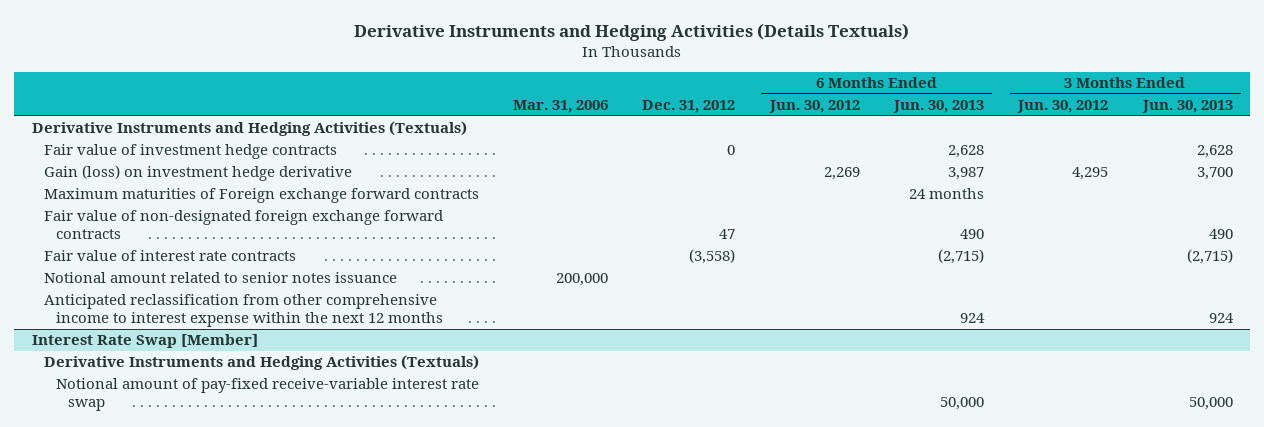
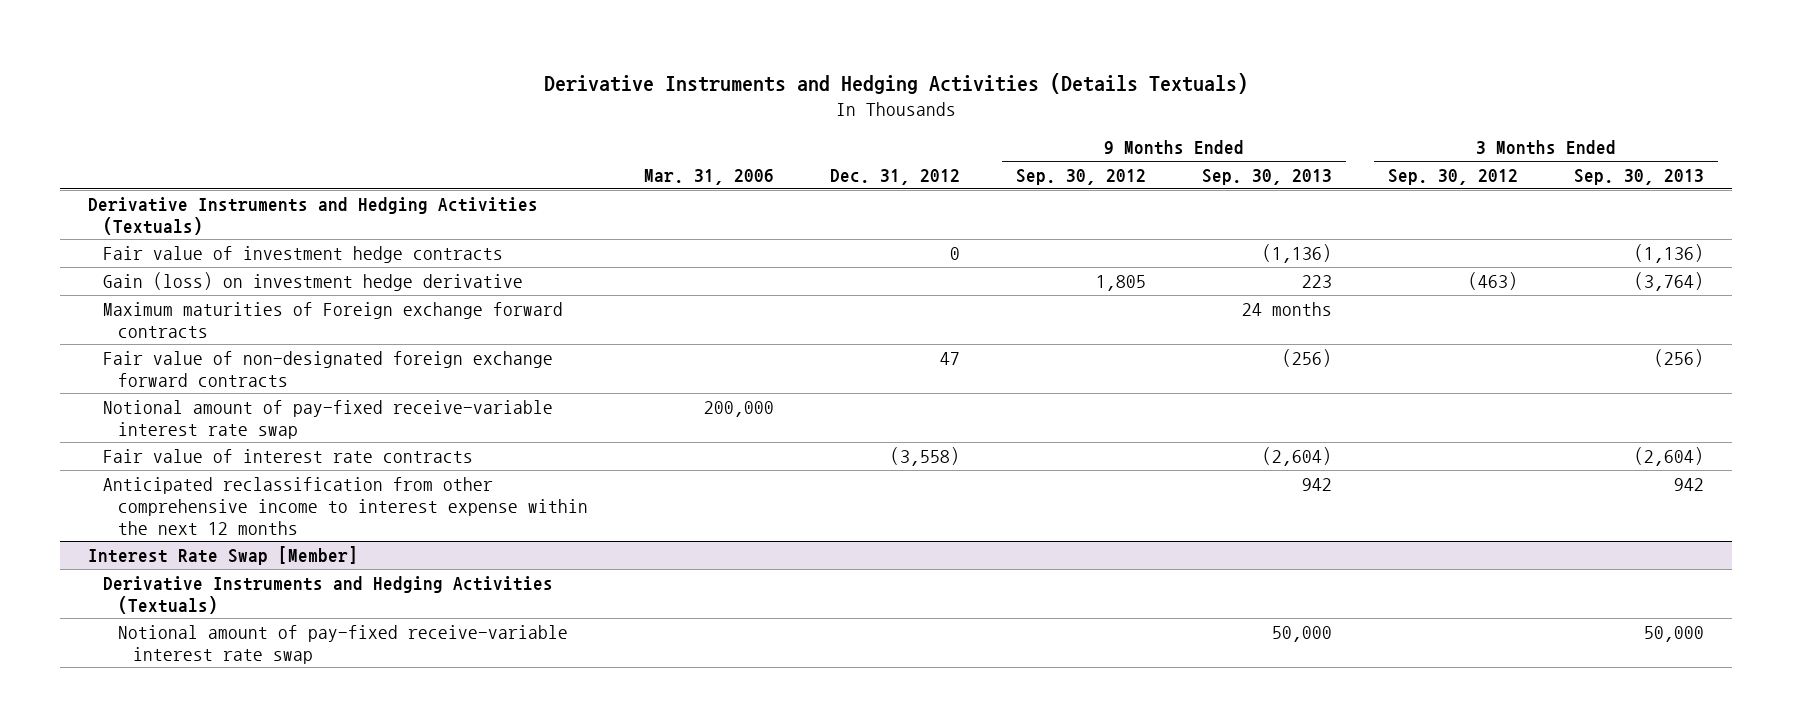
- | Mar. 31, 2006 | Dec. 31, 2012 | 6 Months Ended Jun. 30, 2012 | 6 Months Ended Jun. 30, 2013 | 3 Months Ended Jun. 30, 2012 | 3 Months Ended Jun. 30, 2013
+ | Mar. 31, 2006 | Dec. 31, 2012 | 9 Months Ended Sep. 30, 2012 | 9 Months Ended Sep. 30, 2013 | 3 Months Ended Sep. 30, 2012 | 3 Months Ended Sep. 30, 2013
+ Notional amount of pay-fixed receive-variable interest rate swap | 200,000 | | | | |
- Notional amount related to senior notes issuance | 200,000 | | | | |

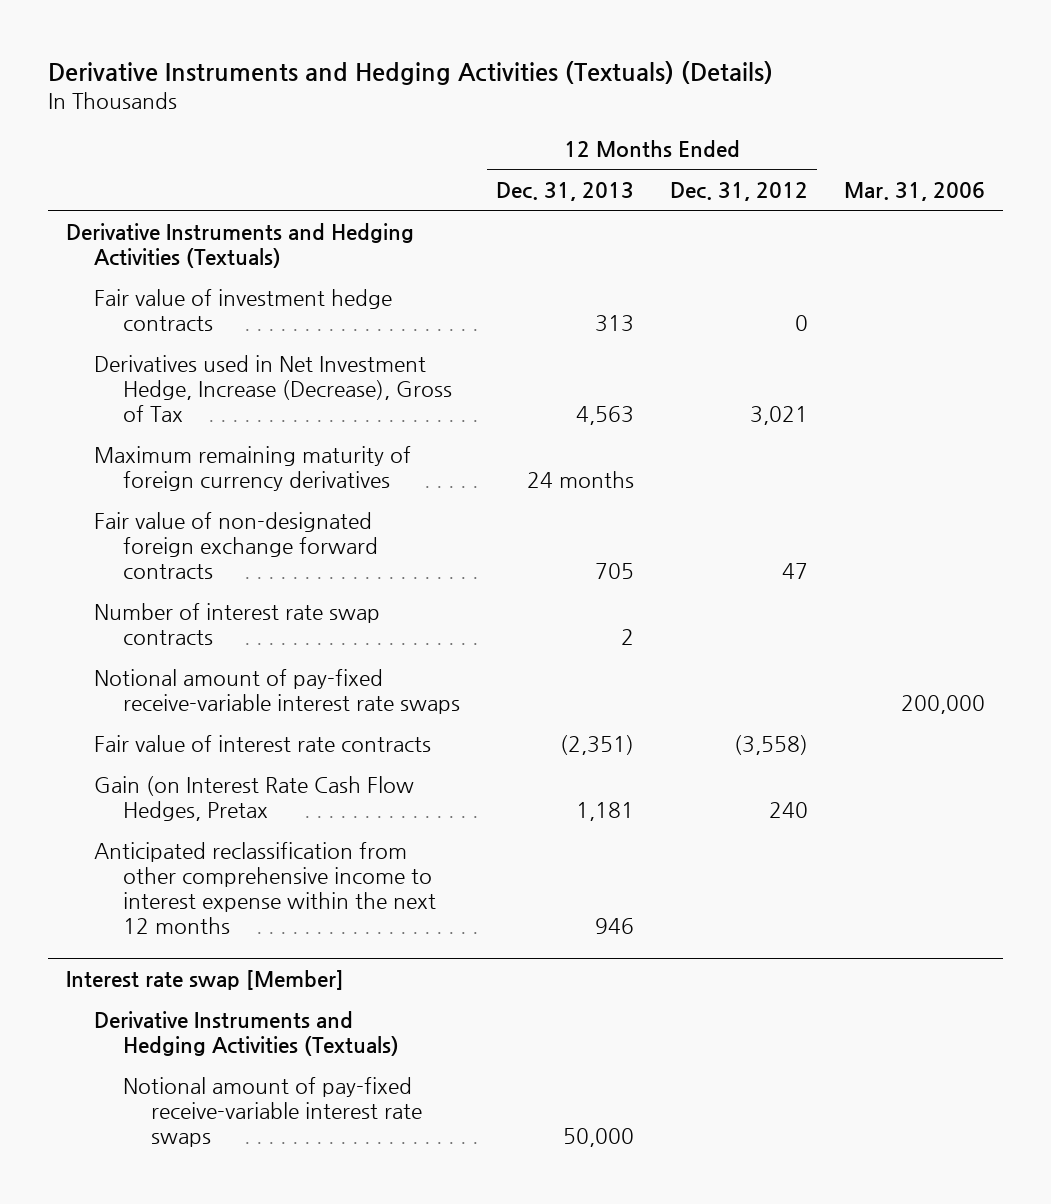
- Derivative Instruments and Hedging Activities (Details Textuals)
+ Derivative Instruments and Hedging Activities (Textuals) (Details)
- | Mar. 31, 2006 | Dec. 31, 2012 | 9 Months Ended Sep. 30, 2012 | 9 Months Ended Sep. 30, 2013 | 3 Months Ended Sep. 30, 2012 | 3 Months Ended Sep. 30, 2013
+ | 12 Months Ended Dec. 31, 2013 | 12 Months Ended Dec. 31, 2012 | Mar. 31, 2006
- Gain (loss) on investment hedge derivative | | | 1,805 | 223 | (463) | (3,764)
- Maximum maturities of Foreign exchange forward contracts | | | | 24 months | |
+ Derivatives used in Net Investment Hedge, Increase (Decrease), Gross of Tax | 4,563 | 3,021 |
+ Maximum remaining maturity of foreign currency derivatives | 24 months | |
- Notional amount of pay-fixed receive-variable interest rate swap | 200,000 | | | | |
+ Number of interest rate swap contracts | 2 | |
+ Notional amount of pay-fixed receive-variable interest rate swaps | | | 200,000
+ Gain (on Interest Rate Cash Flow Hedges, Pretax | 1,181 | 240 |
- Interest Rate Swap [Member]
+ Interest rate swap [Member]
- Notional amount of pay-fixed receive-variable interest rate swap | | | | 50,000 | | 50,000
+ Notional amount of pay-fixed receive-variable interest rate swaps | 50,000 | |

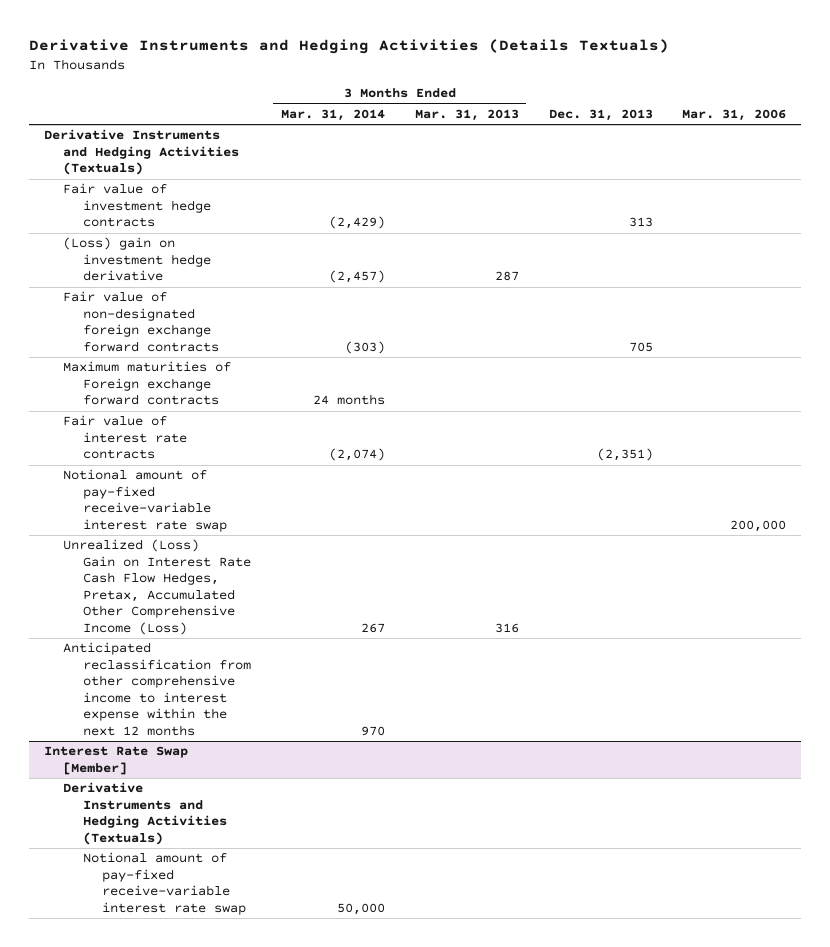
- Derivative Instruments and Hedging Activities (Textuals) (Details)
+ Derivative Instruments and Hedging Activities (Details Textuals)
- | 12 Months Ended Dec. 31, 2013 | 12 Months Ended Dec. 31, 2012 | Mar. 31, 2006
+ | 3 Months Ended Mar. 31, 2014 | 3 Months Ended Mar. 31, 2013 | Dec. 31, 2013 | Mar. 31, 2006
- Derivatives used in Net Investment Hedge, Increase (Decrease), Gross of Tax | 4,563 | 3,021 |
- Maximum remaining maturity of foreign currency derivatives | 24 months | |
+ (Loss) gain on investment hedge derivative | (2,457) | 287 | |
- Number of interest rate swap contracts | 2 | |
- Notional amount of pay-fixed receive-variable interest rate swaps | | | 200,000
+ Maximum maturities of Foreign exchange forward contracts | 24 months | | |
- Gain (on Interest Rate Cash Flow Hedges, Pretax | 1,181 | 240 |
+ Notional amount of pay-fixed receive-variable interest rate swap | | | | 200,000
+ Unrealized (Loss) Gain on Interest Rate Cash Flow Hedges, Pretax, Accumulated Other Comprehensive Income (Loss) | 267 | 316 | |
- Interest rate swap [Member]
+ Interest Rate Swap [Member]
- Notional amount of pay-fixed receive-variable interest rate swaps | 50,000 | |
+ Notional amount of pay-fixed receive-variable interest rate swap | 50,000 | | |

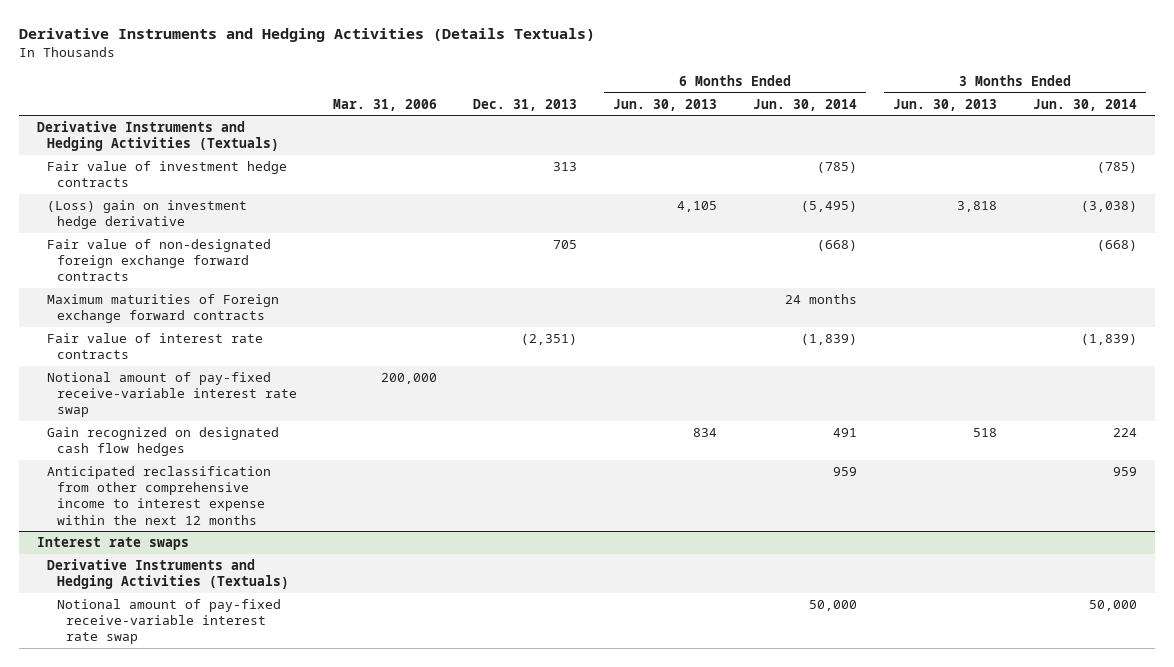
- | 3 Months Ended Mar. 31, 2014 | 3 Months Ended Mar. 31, 2013 | Dec. 31, 2013 | Mar. 31, 2006
+ | Mar. 31, 2006 | Dec. 31, 2013 | 6 Months Ended Jun. 30, 2013 | 6 Months Ended Jun. 30, 2014 | 3 Months Ended Jun. 30, 2013 | 3 Months Ended Jun. 30, 2014
- Unrealized (Loss) Gain on Interest Rate Cash Flow Hedges, Pretax, Accumulated Other Comprehensive Income (Loss) | 267 | 316 | |
+ Gain recognized on designated cash flow hedges | | | 834 | 491 | 518 | 224
- Interest Rate Swap [Member]
+ Interest rate swaps

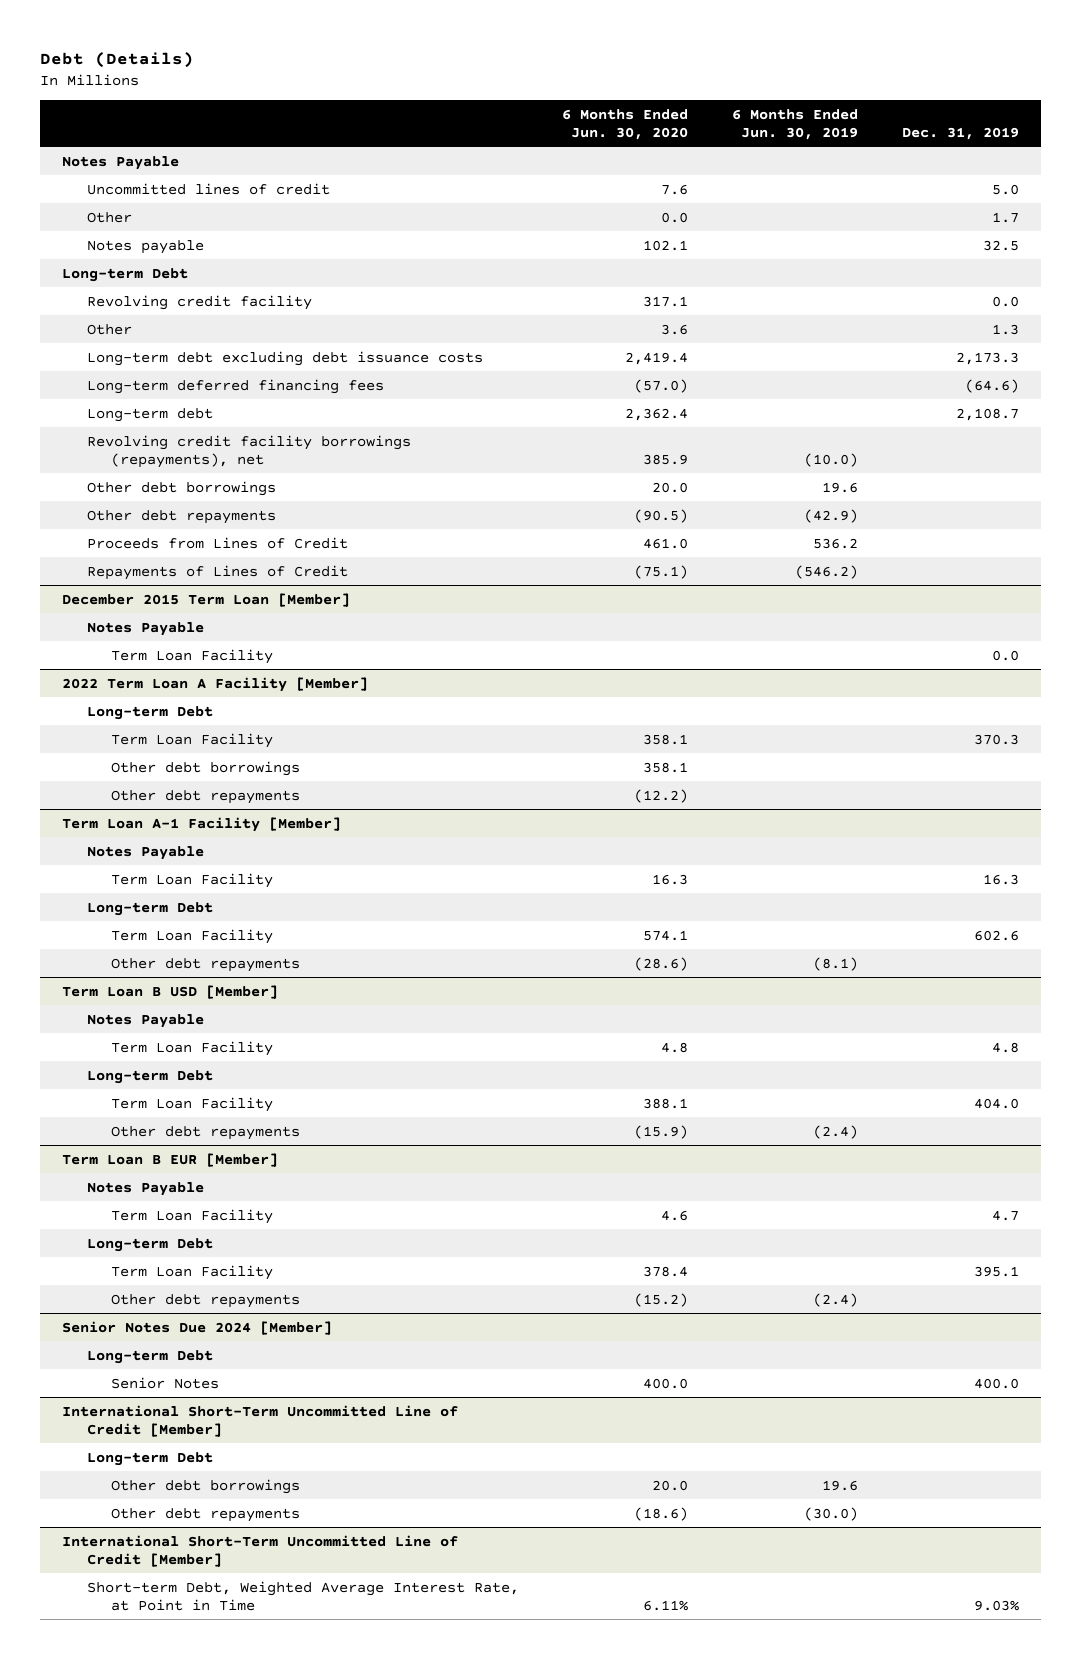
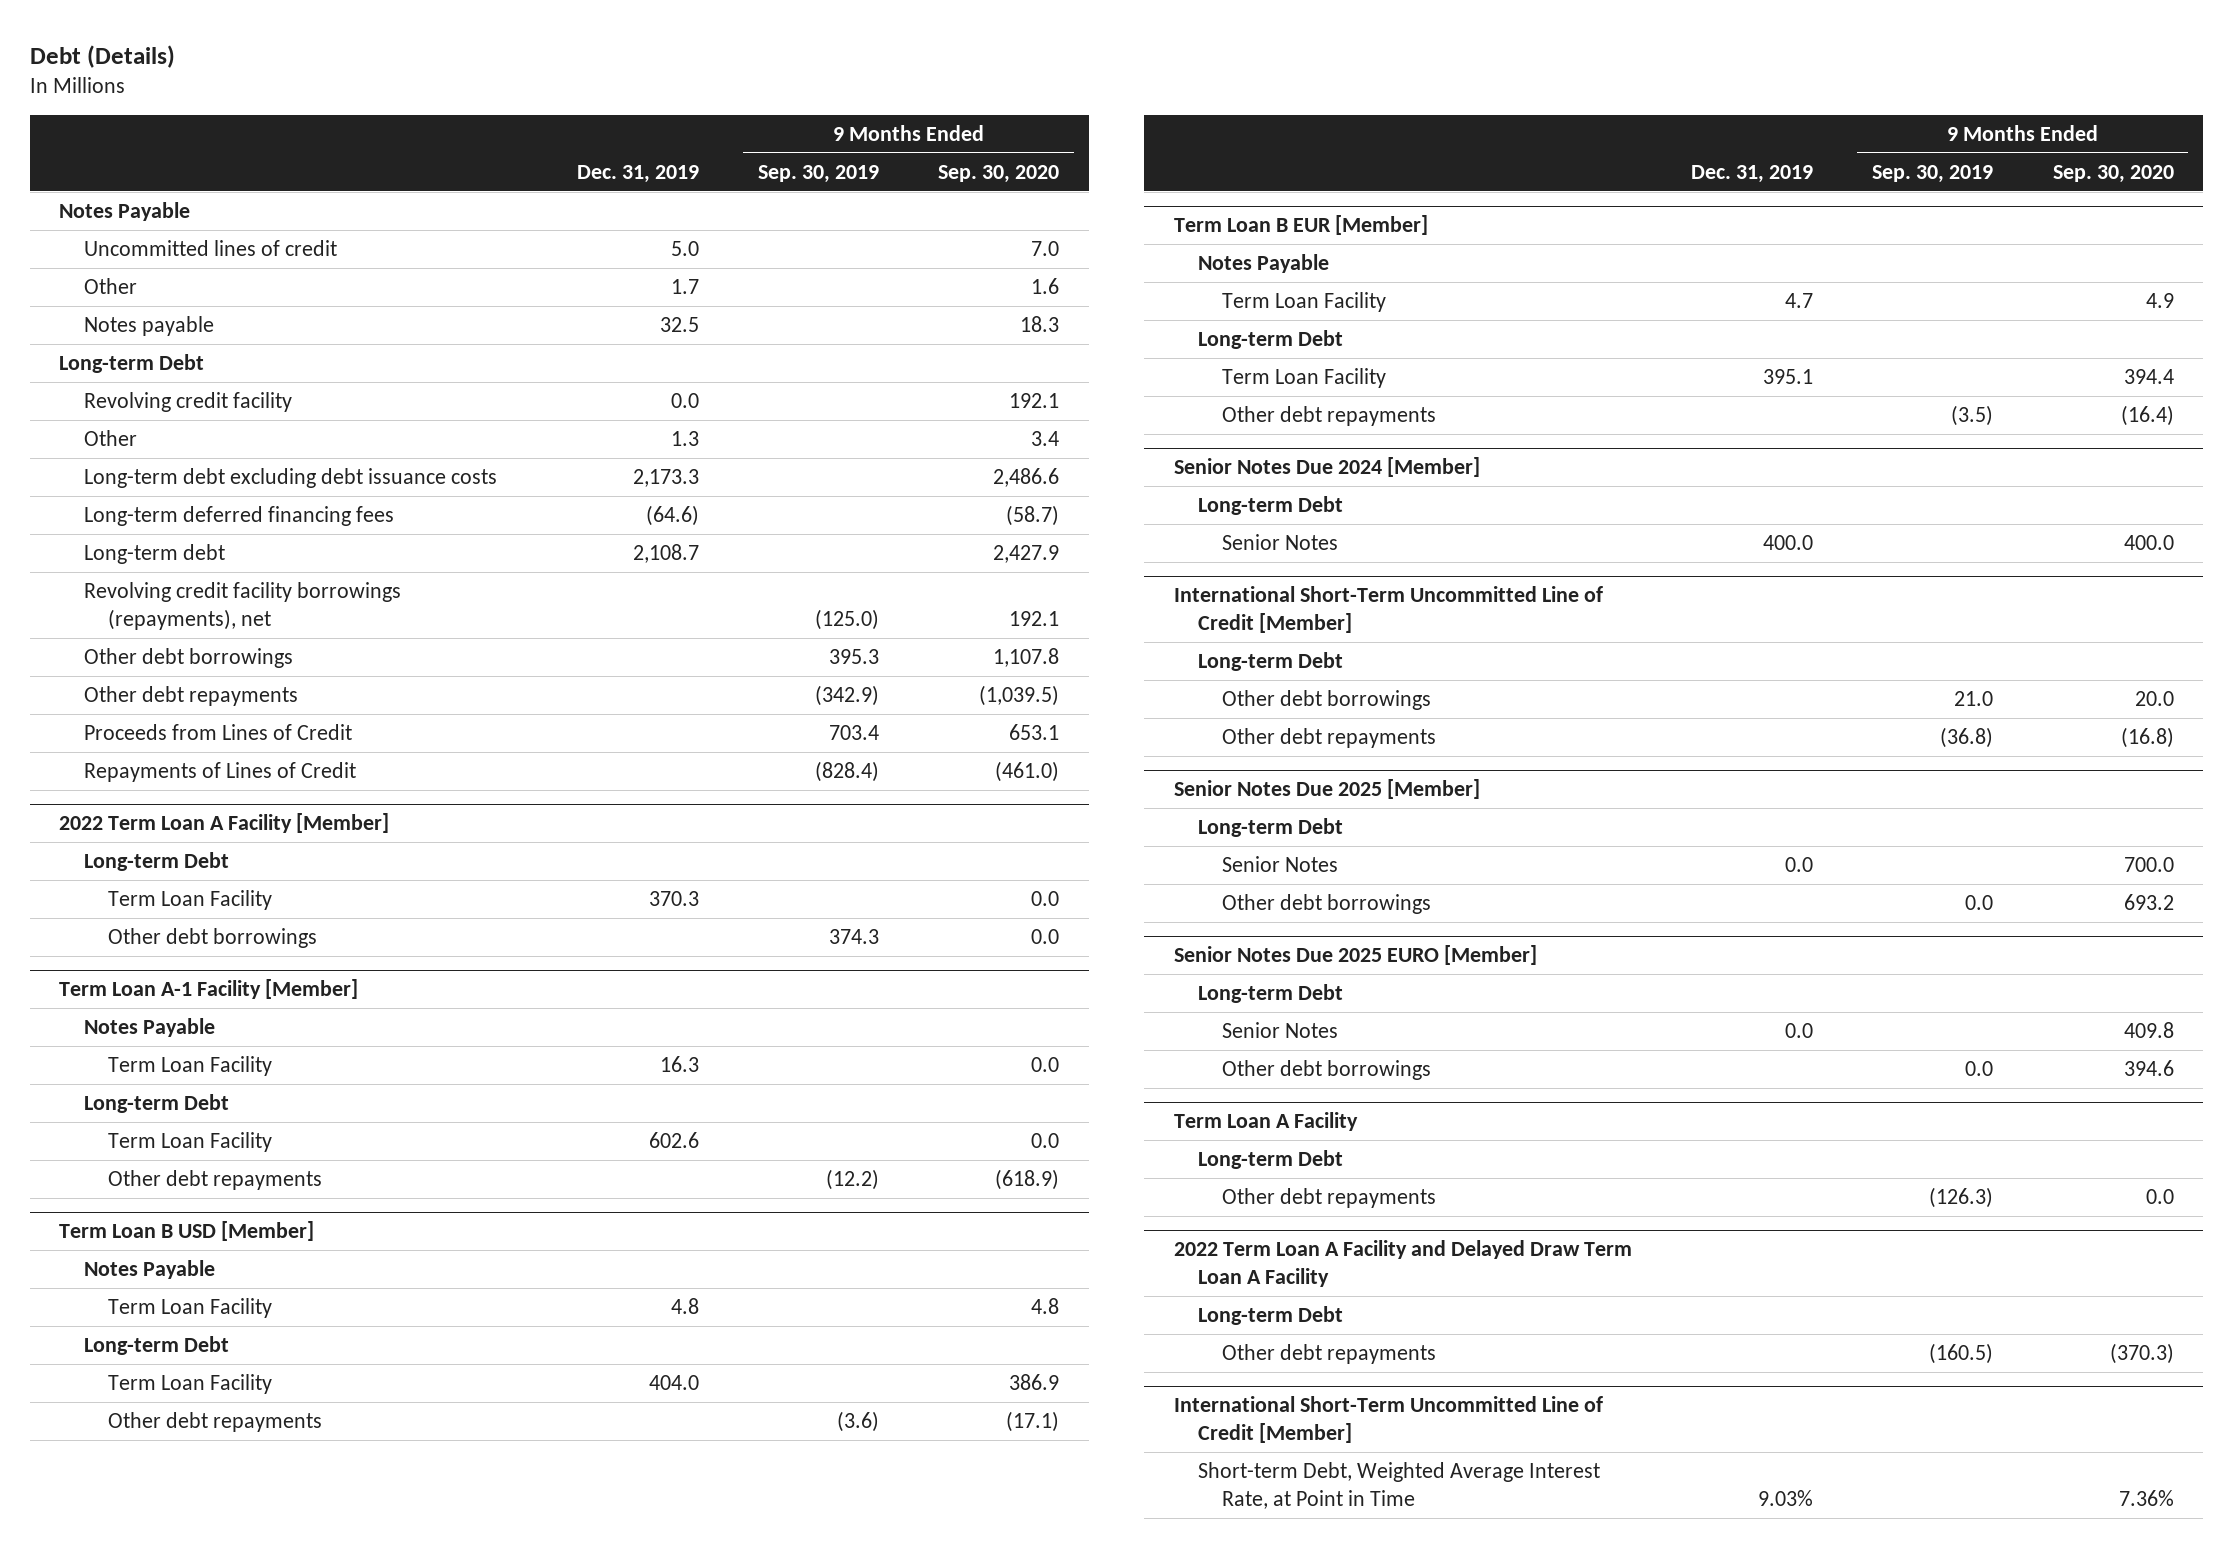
- | 6 Months Ended Jun. 30, 2020 | 6 Months Ended Jun. 30, 2019 | Dec. 31, 2019
+ | Dec. 31, 2019 | 9 Months Ended Sep. 30, 2019 | 9 Months Ended Sep. 30, 2020
- December 2015 Term Loan [Member]
- Notes Payable
- Term Loan Facility | | | 0.0
@ 2022 Term Loan A Facility [Member]
- Other debt repayments | (12.2) | |
+ Senior Notes Due 2025 [Member]
+ Long-term Debt
+ Senior Notes | 0.0 | | 700.0
+ Other debt borrowings | | 0.0 | 693.2
+ Senior Notes Due 2025 EURO [Member]
+ Long-term Debt
+ Senior Notes | 0.0 | | 409.8
+ Other debt borrowings | | 0.0 | 394.6
+ Term Loan A Facility
+ Long-term Debt
+ Other debt repayments | | (126.3) | 0.0
+ 2022 Term Loan A Facility and Delayed Draw Term Loan A Facility
+ Long-term Debt
+ Other debt repayments | | (160.5) | (370.3)

